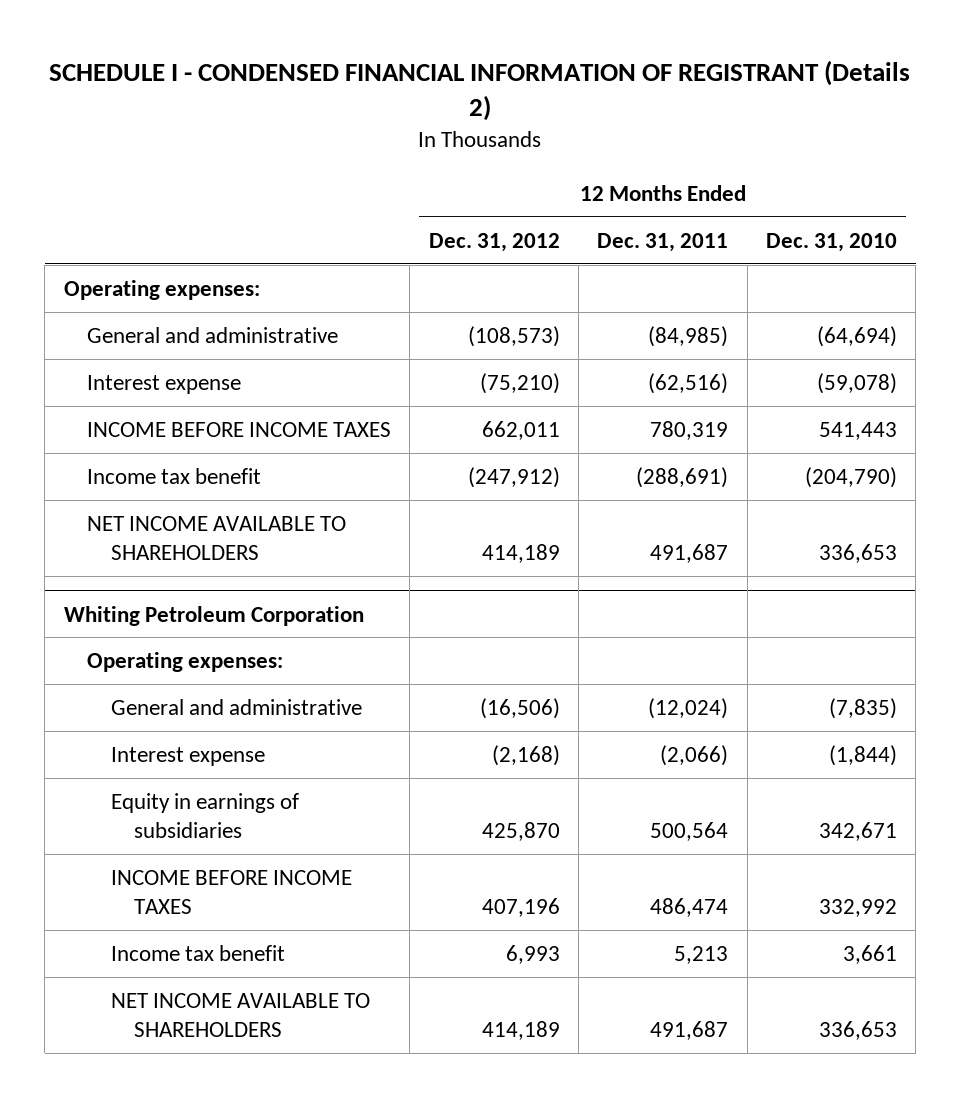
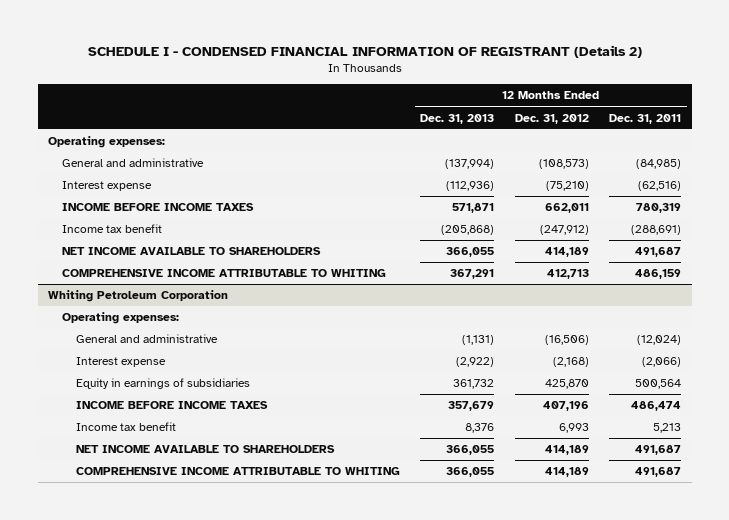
- | 12 Months Ended Dec. 31, 2012 | 12 Months Ended Dec. 31, 2011 | 12 Months Ended Dec. 31, 2010
+ | 12 Months Ended Dec. 31, 2013 | 12 Months Ended Dec. 31, 2012 | 12 Months Ended Dec. 31, 2011
+ COMPREHENSIVE INCOME ATTRIBUTABLE TO WHITING | 367,291 | 412,713 | 486,159
@ Whiting Petroleum Corporation
+ COMPREHENSIVE INCOME ATTRIBUTABLE TO WHITING | 366,055 | 414,189 | 491,687

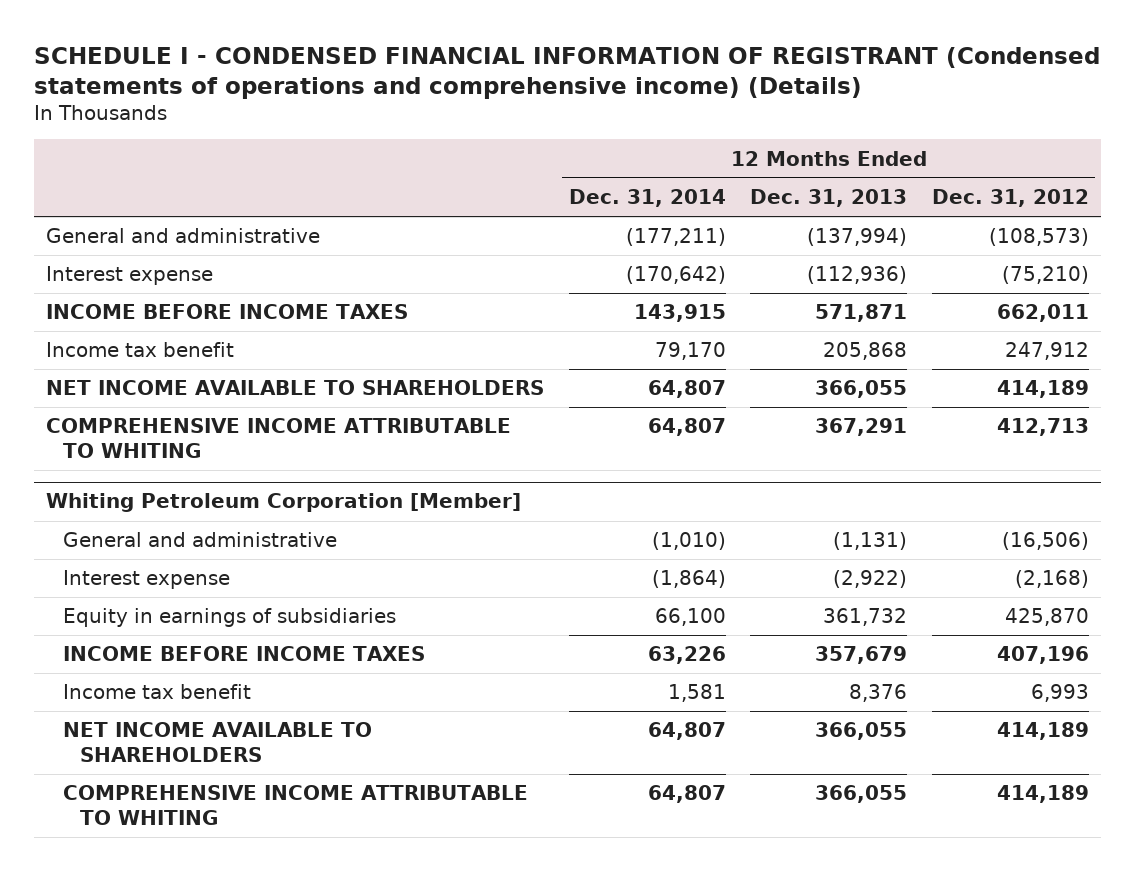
- SCHEDULE I - CONDENSED FINANCIAL INFORMATION OF REGISTRANT (Details 2)
+ SCHEDULE I - CONDENSED FINANCIAL INFORMATION OF REGISTRANT (Condensed statements of operations and comprehensive income) (Details)
- | 12 Months Ended Dec. 31, 2013 | 12 Months Ended Dec. 31, 2012 | 12 Months Ended Dec. 31, 2011
+ | 12 Months Ended Dec. 31, 2014 | 12 Months Ended Dec. 31, 2013 | 12 Months Ended Dec. 31, 2012
- Operating expenses:
- Income tax benefit | (205,868) | (247,912) | (288,691)
+ Income tax benefit | 79,170 | 205,868 | 247,912
- Whiting Petroleum Corporation
- Operating expenses:
+ Whiting Petroleum Corporation [Member]

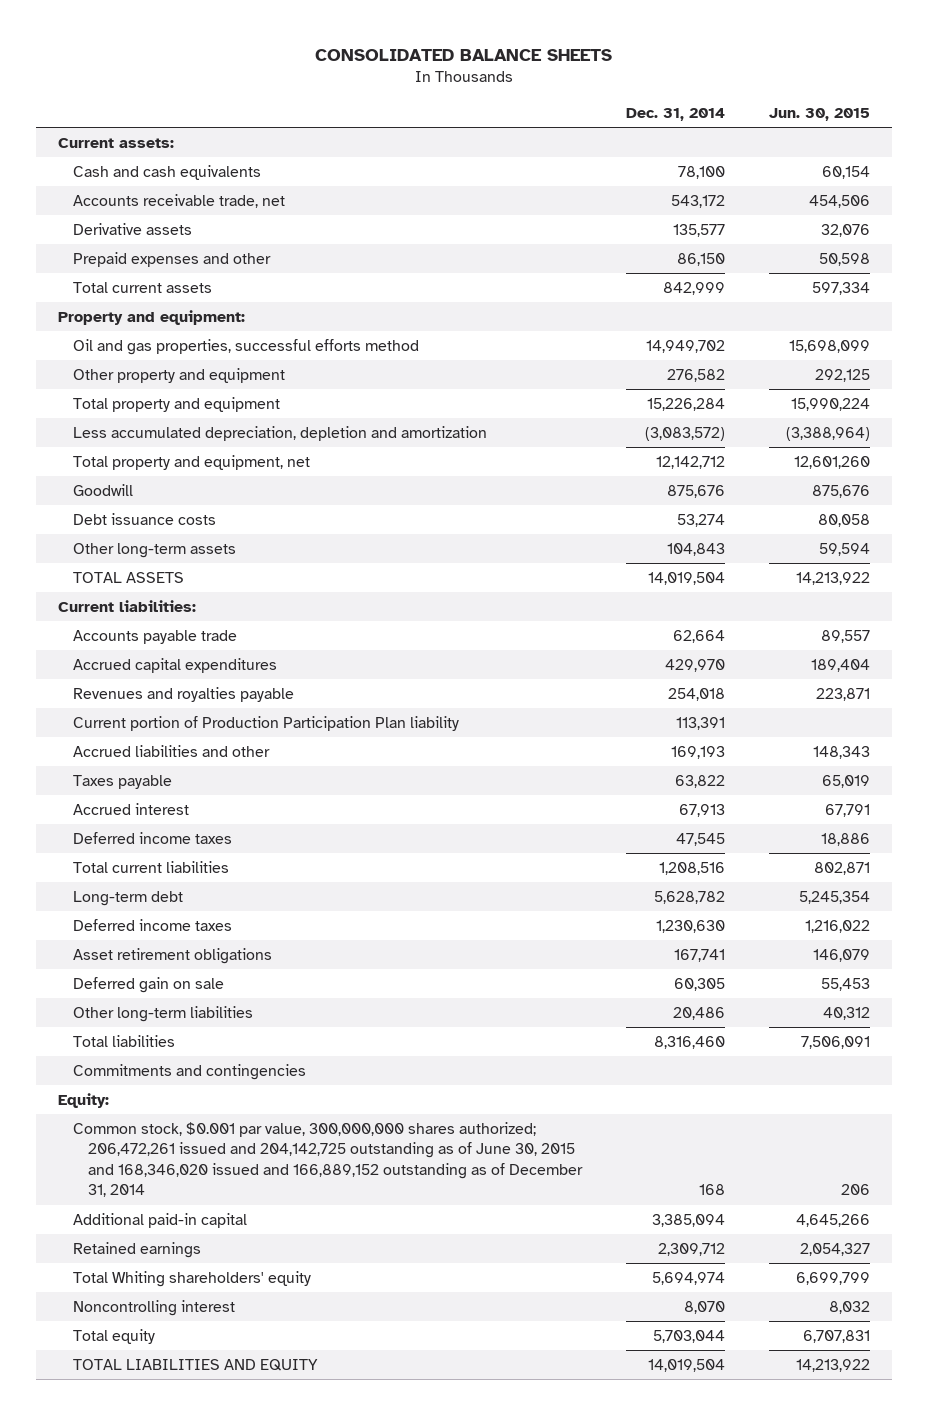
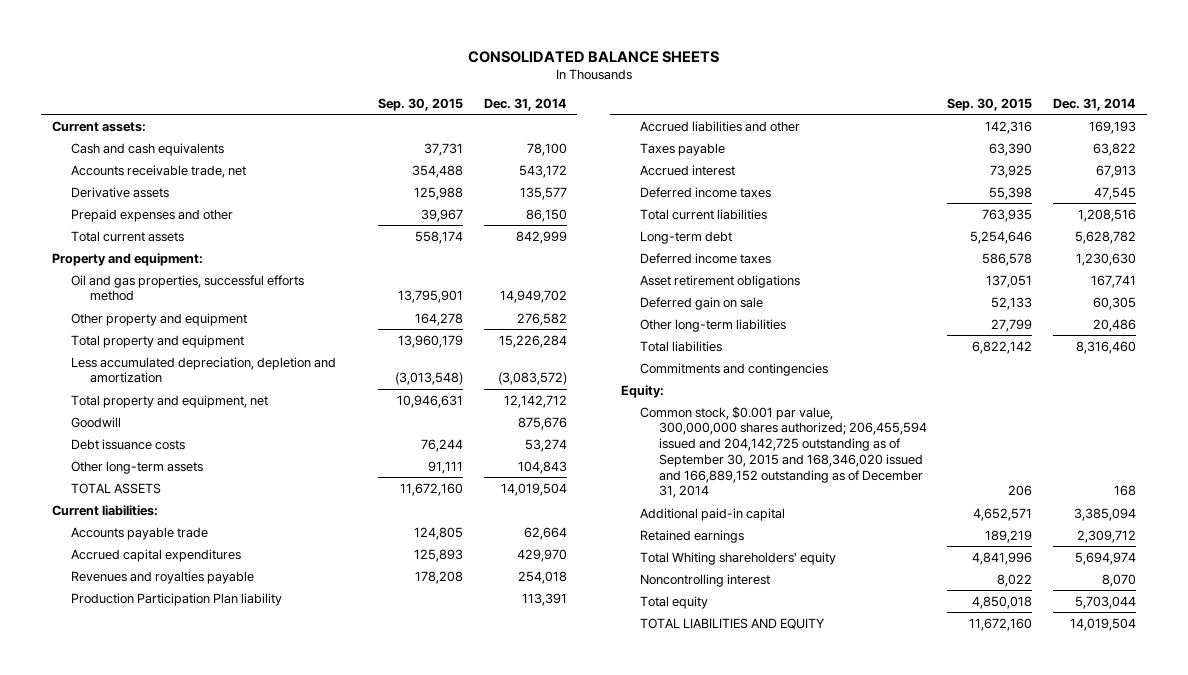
- | Dec. 31, 2014 | Jun. 30, 2015
+ | Sep. 30, 2015 | Dec. 31, 2014
- Current portion of Production Participation Plan liability | 113,391 |
+ Production Participation Plan liability | | 113,391
- Common stock, $0.001 par value, 300,000,000 shares authorized; 206,472,261 issued and 204,142,725 outstanding as of June 30, 2015 and 168,346,020 issued and 166,889,152 outstanding as of December 31, 2014 | 168 | 206
+ Common stock, $0.001 par value, 300,000,000 shares authorized; 206,455,594 issued and 204,142,725 outstanding as of September 30, 2015 and 168,346,020 issued and 166,889,152 outstanding as of December 31, 2014 | 206 | 168

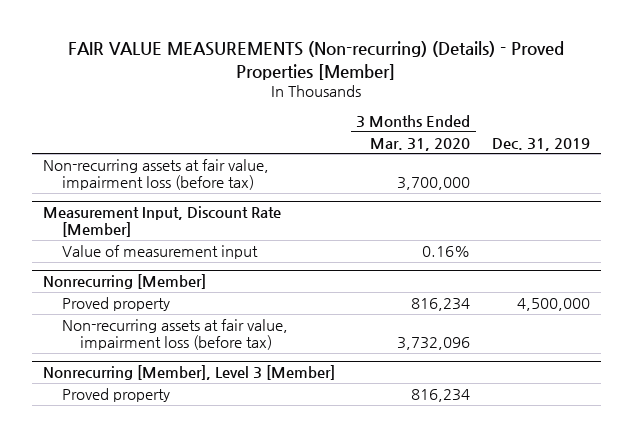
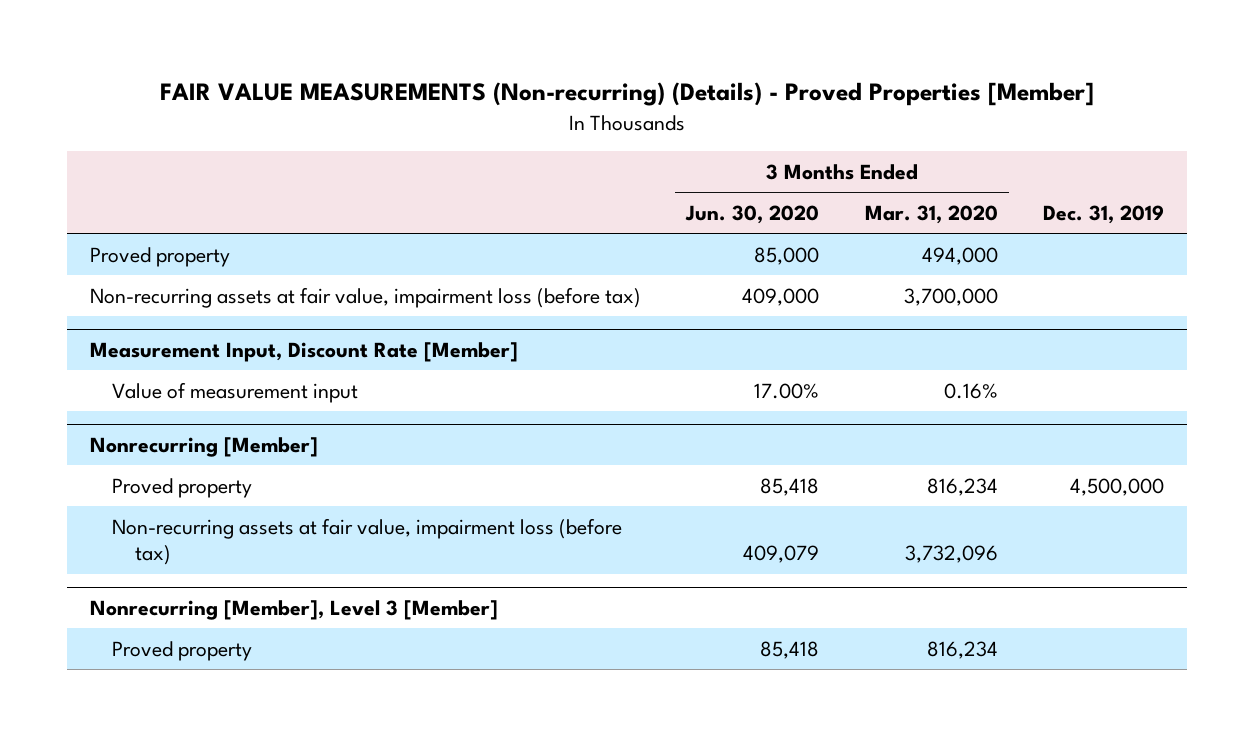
- | 3 Months Ended Mar. 31, 2020 | Dec. 31, 2019
+ | 3 Months Ended Jun. 30, 2020 | 3 Months Ended Mar. 31, 2020 | Dec. 31, 2019
+ Proved property | 85,000 | 494,000 |

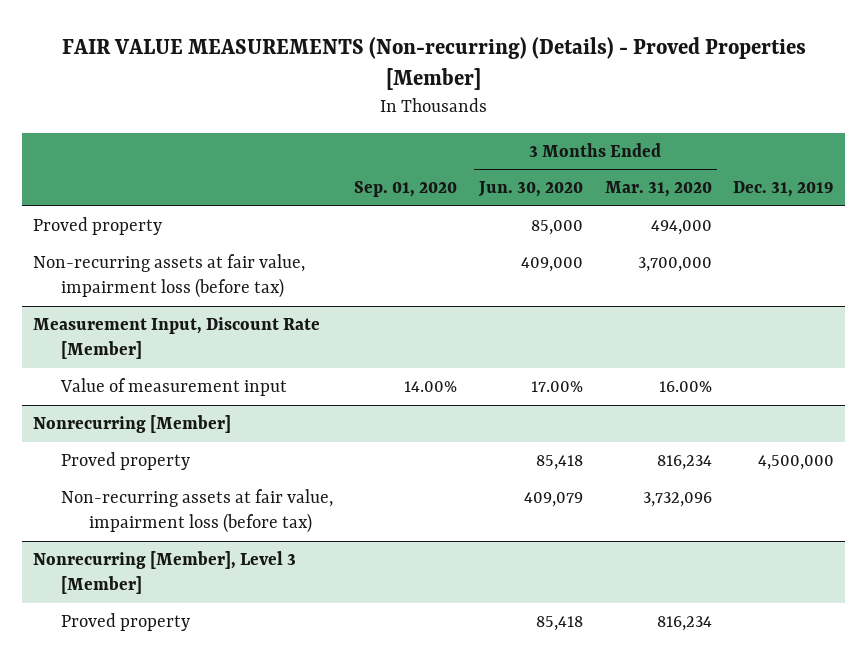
- | 3 Months Ended Jun. 30, 2020 | 3 Months Ended Mar. 31, 2020 | Dec. 31, 2019
+ | Sep. 01, 2020 | 3 Months Ended Jun. 30, 2020 | 3 Months Ended Mar. 31, 2020 | Dec. 31, 2019
@ Measurement Input, Discount Rate [Member]
- Value of measurement input | 17.00% | 0.16% |
+ Value of measurement input | 14.00% | 17.00% | 16.00% |

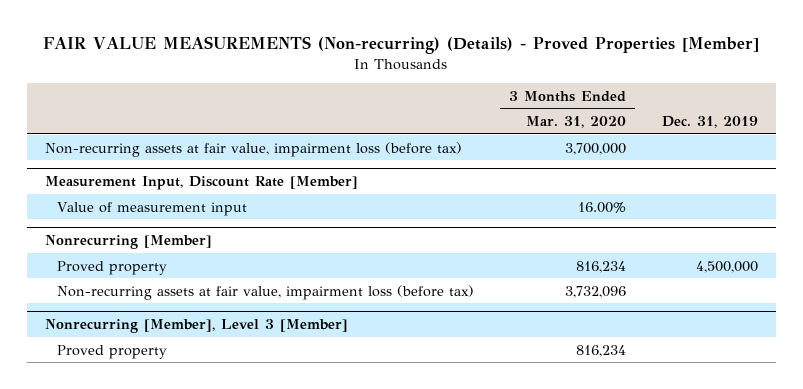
- | Sep. 01, 2020 | 3 Months Ended Jun. 30, 2020 | 3 Months Ended Mar. 31, 2020 | Dec. 31, 2019
+ | 3 Months Ended Mar. 31, 2020 | Dec. 31, 2019
- Proved property | | 85,000 | 494,000 |

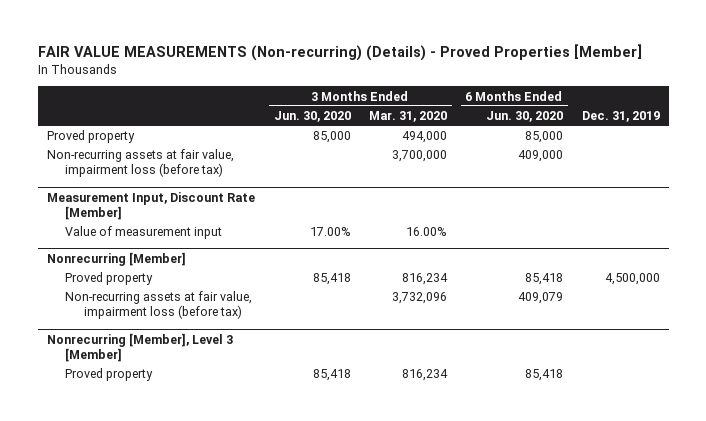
- | 3 Months Ended Mar. 31, 2020 | Dec. 31, 2019
+ | 3 Months Ended Jun. 30, 2020 | 3 Months Ended Mar. 31, 2020 | 6 Months Ended Jun. 30, 2020 | Dec. 31, 2019
+ Proved property | 85,000 | 494,000 | 85,000 |

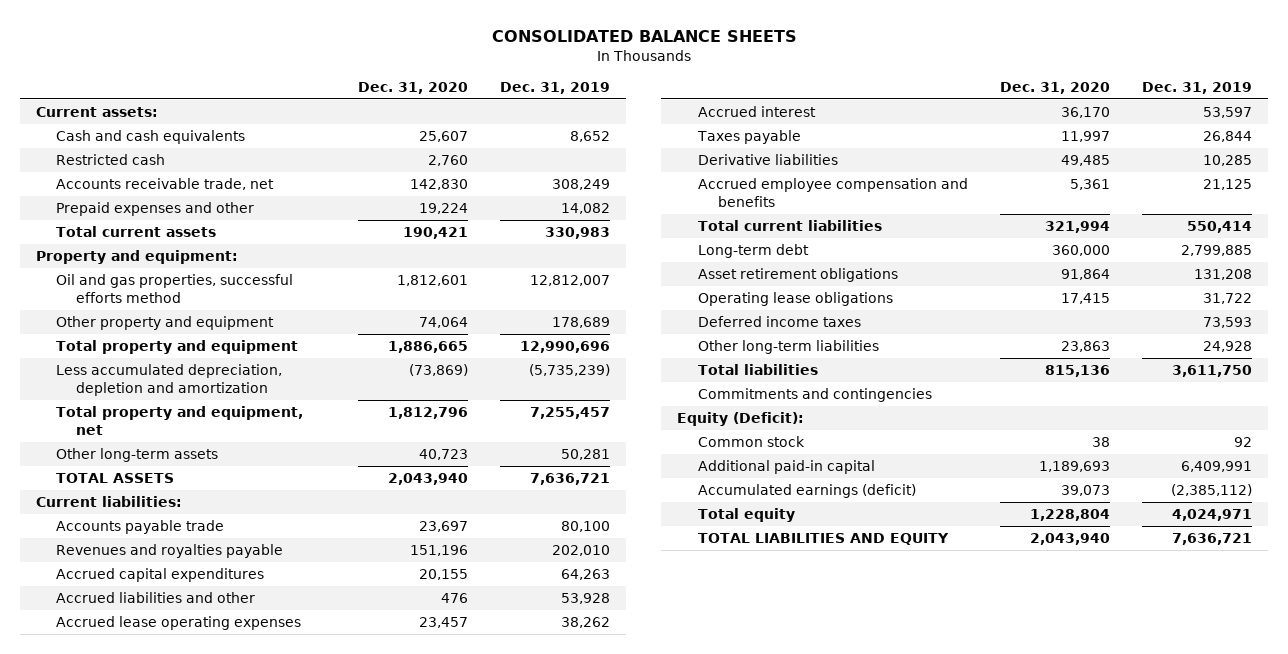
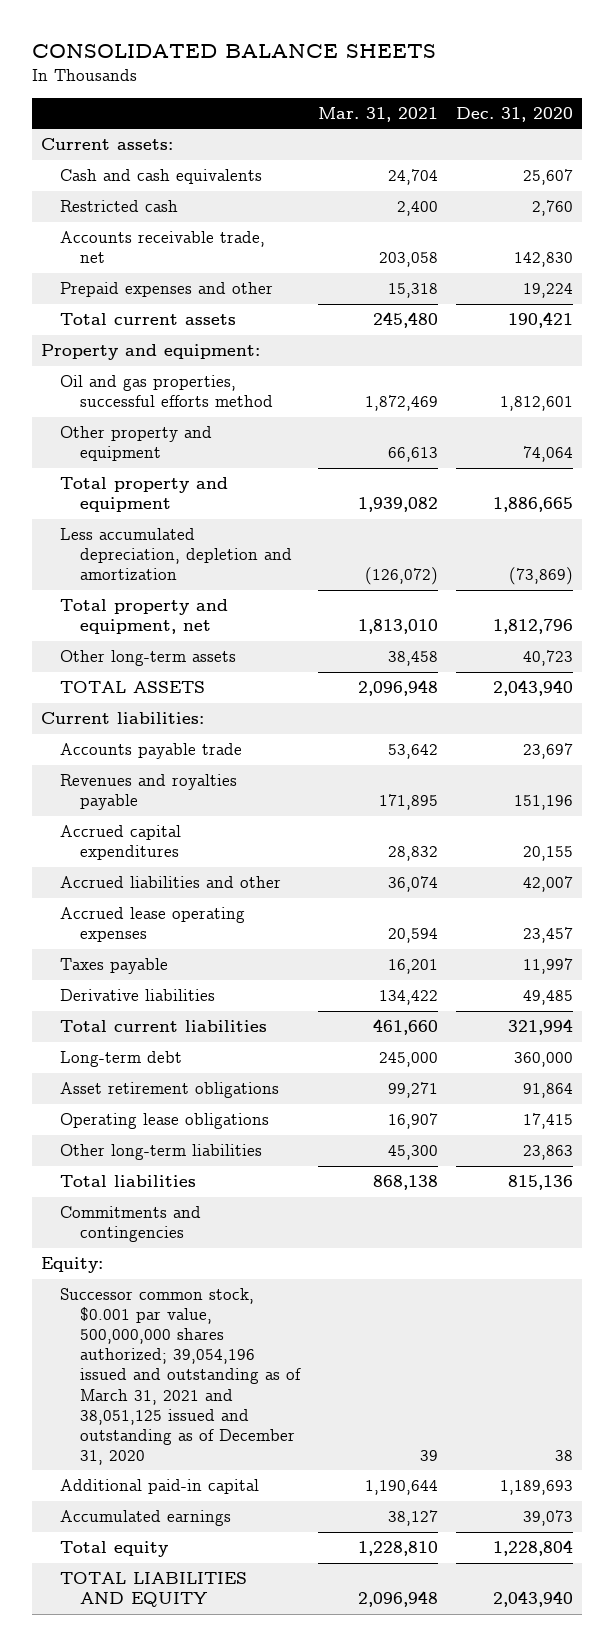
- | Dec. 31, 2020 | Dec. 31, 2019
+ | Mar. 31, 2021 | Dec. 31, 2020
- Accrued liabilities and other | 476 | 53,928
+ Accrued liabilities and other | 36,074 | 42,007
- Accrued interest | 36,170 | 53,597
- Accrued employee compensation and benefits | 5,361 | 21,125
- Deferred income taxes | | 73,593
- Equity (Deficit):
- Common stock | 38 | 92
+ Equity:
+ Successor common stock, $0.001 par value, 500,000,000 shares authorized; 39,054,196 issued and outstanding as of March 31, 2021 and 38,051,125 issued and outstanding as of December 31, 2020 | 39 | 38
- Accumulated earnings (deficit) | 39,073 | (2,385,112)
+ Accumulated earnings | 38,127 | 39,073

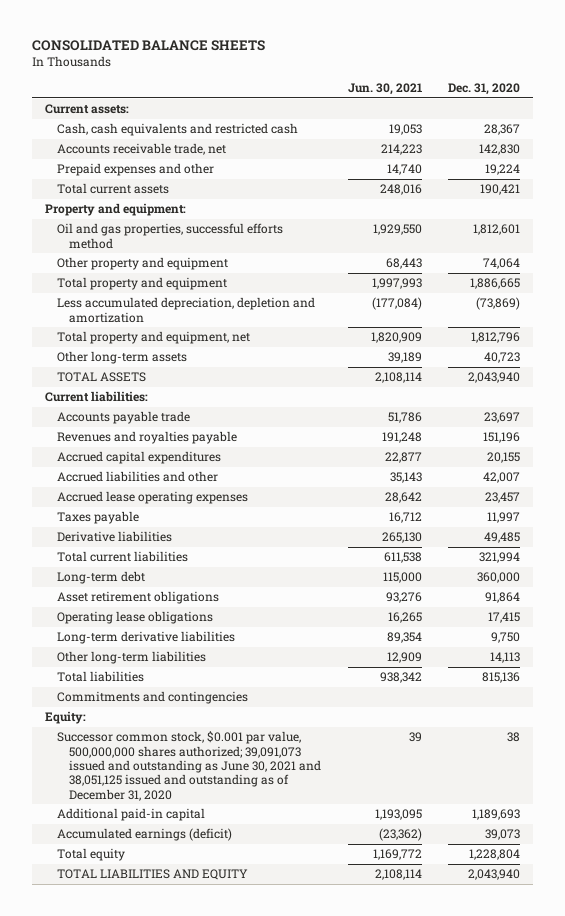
- | Mar. 31, 2021 | Dec. 31, 2020
+ | Jun. 30, 2021 | Dec. 31, 2020
- Cash and cash equivalents | 24,704 | 25,607
- Restricted cash | 2,400 | 2,760
+ Cash, cash equivalents and restricted cash | 19,053 | 28,367
- Other long-term liabilities | 45,300 | 23,863
+ Long-term derivative liabilities | 89,354 | 9,750
+ Other long-term liabilities | 12,909 | 14,113
- Successor common stock, $0.001 par value, 500,000,000 shares authorized; 39,054,196 issued and outstanding as of March 31, 2021 and 38,051,125 issued and outstanding as of December 31, 2020 | 39 | 38
+ Successor common stock, $0.001 par value, 500,000,000 shares authorized; 39,091,073 issued and outstanding as June 30, 2021 and 38,051,125 issued and outstanding as of December 31, 2020 | 39 | 38
- Accumulated earnings | 38,127 | 39,073
+ Accumulated earnings (deficit) | (23,362) | 39,073

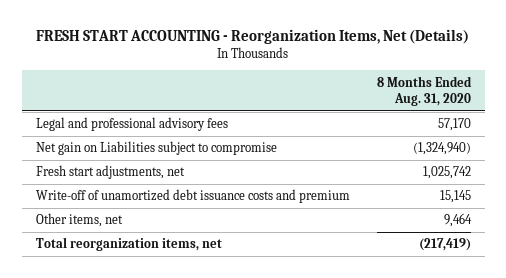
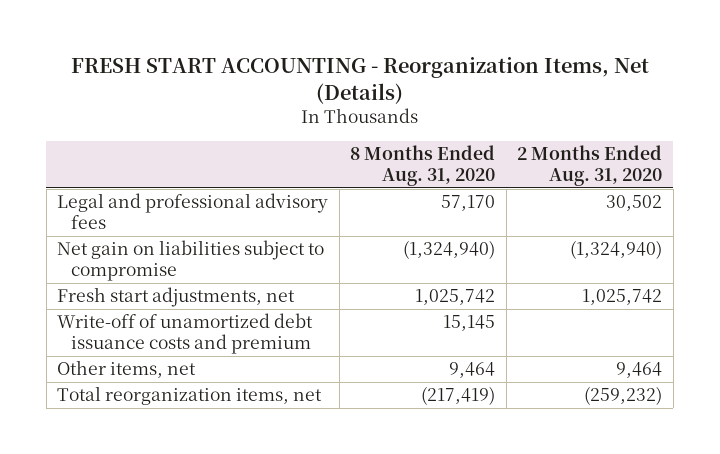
- | 8 Months Ended Aug. 31, 2020
+ | 8 Months Ended Aug. 31, 2020 | 2 Months Ended Aug. 31, 2020
- Net gain on Liabilities subject to compromise | (1,324,940)
+ Net gain on liabilities subject to compromise | (1,324,940) | (1,324,940)

